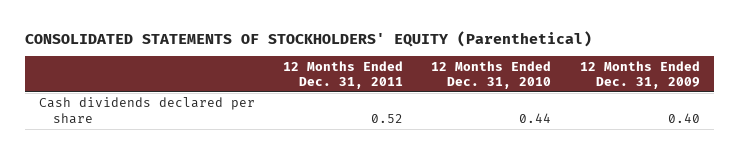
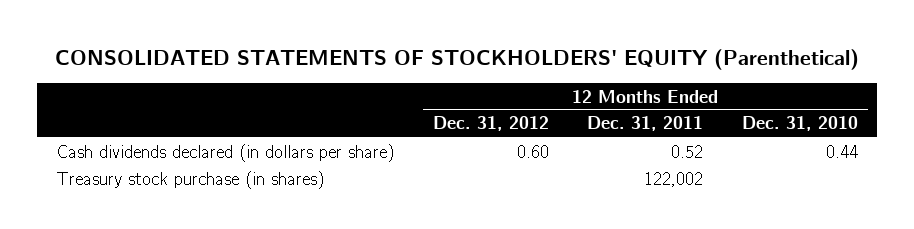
- | 12 Months Ended Dec. 31, 2011 | 12 Months Ended Dec. 31, 2010 | 12 Months Ended Dec. 31, 2009
+ | 12 Months Ended Dec. 31, 2012 | 12 Months Ended Dec. 31, 2011 | 12 Months Ended Dec. 31, 2010
- Cash dividends declared per share | 0.52 | 0.44 | 0.40
+ Cash dividends declared (in dollars per share) | 0.60 | 0.52 | 0.44
+ Treasury stock purchase (in shares) | | 122,002 |

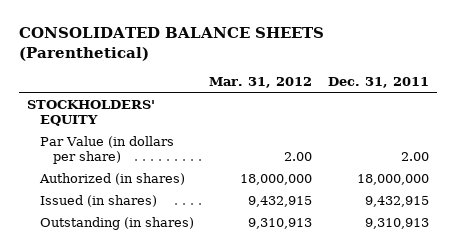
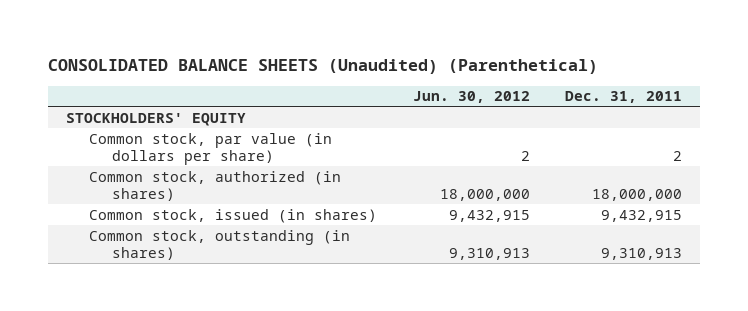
- CONSOLIDATED BALANCE SHEETS (Parenthetical)
+ CONSOLIDATED BALANCE SHEETS (Unaudited) (Parenthetical)
- | Mar. 31, 2012 | Dec. 31, 2011
+ | Jun. 30, 2012 | Dec. 31, 2011
- Par Value (in dollars per share) | 2.00 | 2.00
- Authorized (in shares) | 18,000,000 | 18,000,000
- Issued (in shares) | 9,432,915 | 9,432,915
- Outstanding (in shares) | 9,310,913 | 9,310,913
+ Common stock, par value (in dollars per share) | 2 | 2
+ Common stock, authorized (in shares) | 18,000,000 | 18,000,000
+ Common stock, issued (in shares) | 9,432,915 | 9,432,915
+ Common stock, outstanding (in shares) | 9,310,913 | 9,310,913

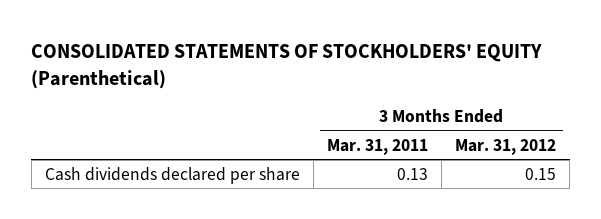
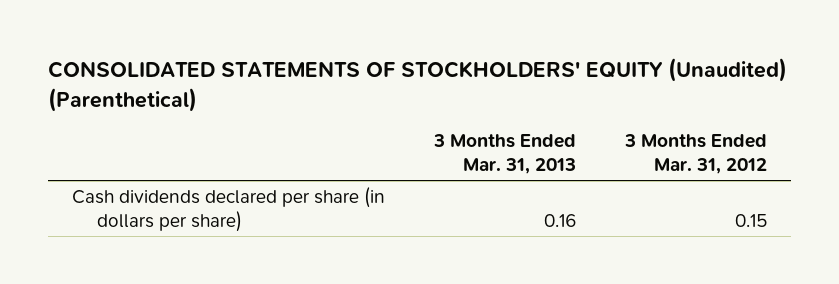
- CONSOLIDATED STATEMENTS OF STOCKHOLDERS' EQUITY (Parenthetical)
+ CONSOLIDATED STATEMENTS OF STOCKHOLDERS' EQUITY (Unaudited) (Parenthetical)
- | 3 Months Ended Mar. 31, 2011 | 3 Months Ended Mar. 31, 2012
+ | 3 Months Ended Mar. 31, 2013 | 3 Months Ended Mar. 31, 2012
- Cash dividends declared per share | 0.13 | 0.15
+ Cash dividends declared per share (in dollars per share) | 0.16 | 0.15

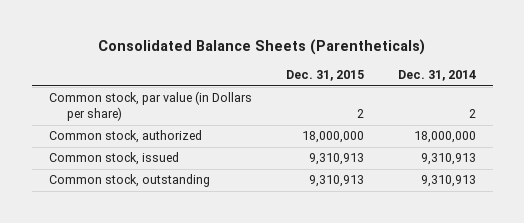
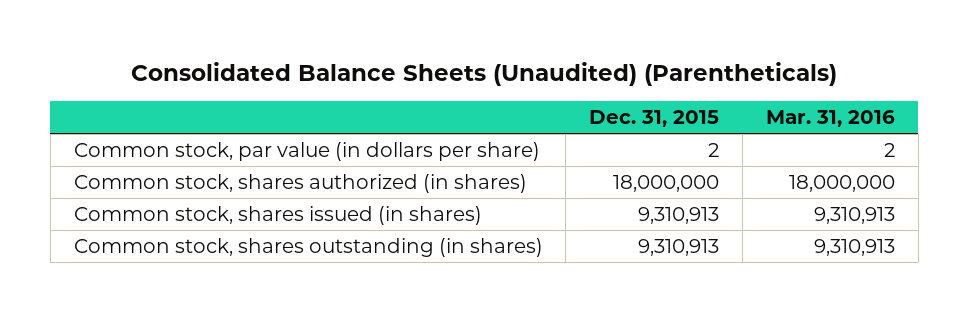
- Consolidated Balance Sheets (Parentheticals)
+ Consolidated Balance Sheets (Unaudited) (Parentheticals)
- | Dec. 31, 2015 | Dec. 31, 2014
+ | Dec. 31, 2015 | Mar. 31, 2016
- Common stock, par value (in Dollars per share) | 2 | 2
- Common stock, authorized | 18,000,000 | 18,000,000
- Common stock, issued | 9,310,913 | 9,310,913
- Common stock, outstanding | 9,310,913 | 9,310,913
+ Common stock, par value (in dollars per share) | 2 | 2
+ Common stock, shares authorized (in shares) | 18,000,000 | 18,000,000
+ Common stock, shares issued (in shares) | 9,310,913 | 9,310,913
+ Common stock, shares outstanding (in shares) | 9,310,913 | 9,310,913

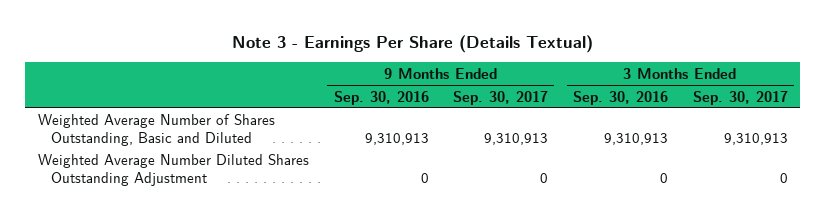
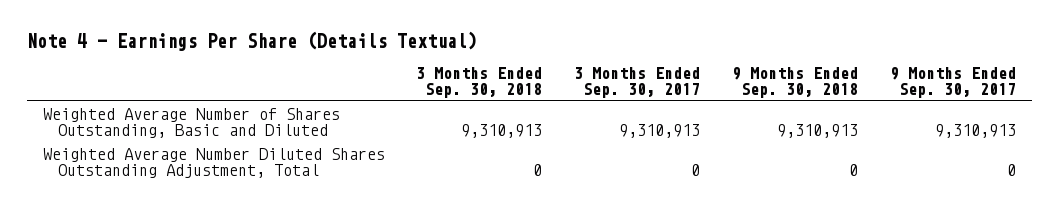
- Note 3 - Earnings Per Share (Details Textual)
+ Note 4 - Earnings Per Share (Details Textual)
- | 9 Months Ended Sep. 30, 2016 | 9 Months Ended Sep. 30, 2017 | 3 Months Ended Sep. 30, 2016 | 3 Months Ended Sep. 30, 2017
+ | 3 Months Ended Sep. 30, 2018 | 3 Months Ended Sep. 30, 2017 | 9 Months Ended Sep. 30, 2018 | 9 Months Ended Sep. 30, 2017
- Weighted Average Number Diluted Shares Outstanding Adjustment | 0 | 0 | 0 | 0
+ Weighted Average Number Diluted Shares Outstanding Adjustment, Total | 0 | 0 | 0 | 0

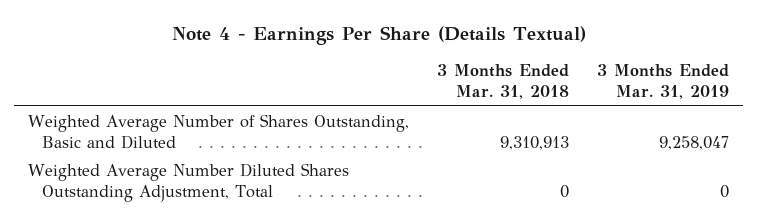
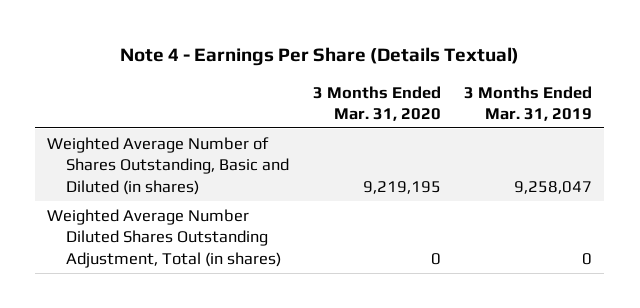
- | 3 Months Ended Mar. 31, 2018 | 3 Months Ended Mar. 31, 2019
+ | 3 Months Ended Mar. 31, 2020 | 3 Months Ended Mar. 31, 2019
- Weighted Average Number of Shares Outstanding, Basic and Diluted | 9,310,913 | 9,258,047
- Weighted Average Number Diluted Shares Outstanding Adjustment, Total | 0 | 0
+ Weighted Average Number of Shares Outstanding, Basic and Diluted (in shares) | 9,219,195 | 9,258,047
+ Weighted Average Number Diluted Shares Outstanding Adjustment, Total (in shares) | 0 | 0

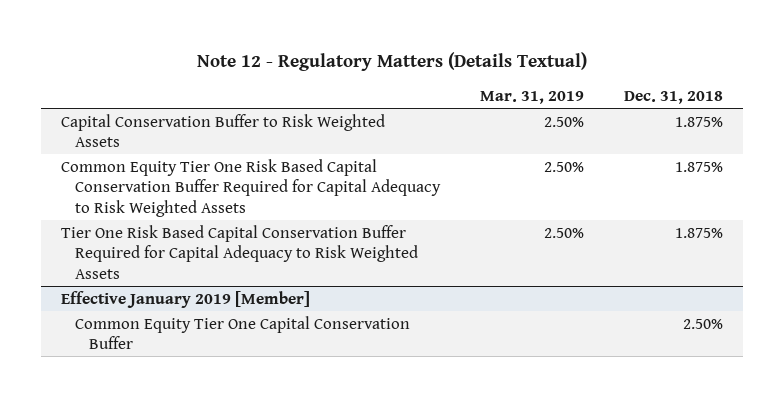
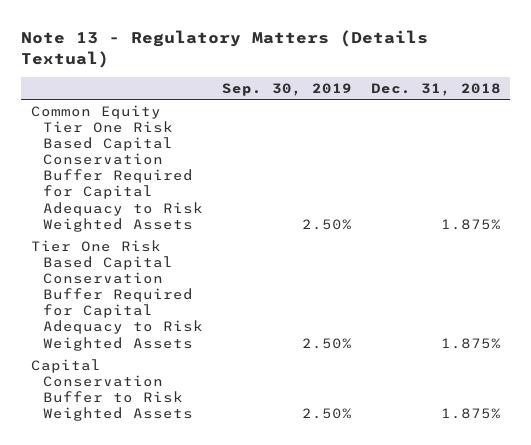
- Note 12 - Regulatory Matters (Details Textual)
+ Note 13 - Regulatory Matters (Details Textual)
- | Mar. 31, 2019 | Dec. 31, 2018
+ | Sep. 30, 2019 | Dec. 31, 2018
- Effective January 2019 [Member]
- Common Equity Tier One Capital Conservation Buffer | | 2.50%
moved down: Capital Conservation Buffer to Risk Weighted Assets | 2.50% | 1.875%

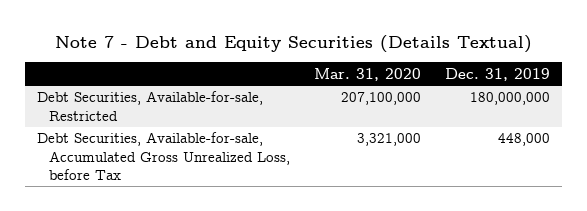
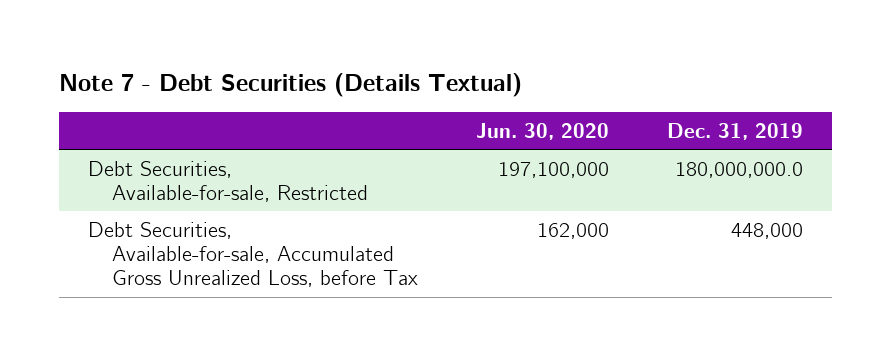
- Note 7 - Debt and Equity Securities (Details Textual)
+ Note 7 - Debt Securities (Details Textual)
- | Mar. 31, 2020 | Dec. 31, 2019
+ | Jun. 30, 2020 | Dec. 31, 2019
- Debt Securities, Available-for-sale, Restricted | 207,100,000 | 180,000,000
+ Debt Securities, Available-for-sale, Restricted | 197,100,000 | 180,000,000.0

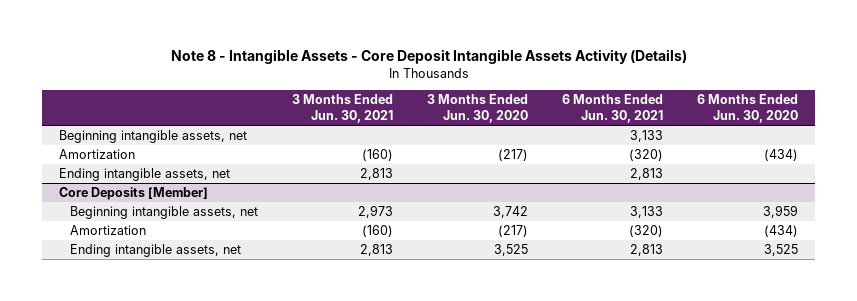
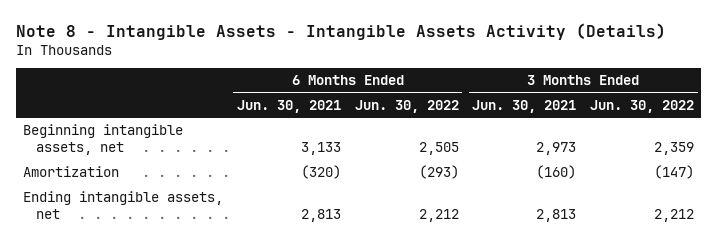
- Note 8 - Intangible Assets - Core Deposit Intangible Assets Activity (Details)
+ Note 8 - Intangible Assets - Intangible Assets Activity (Details)
- | 3 Months Ended Jun. 30, 2021 | 3 Months Ended Jun. 30, 2020 | 6 Months Ended Jun. 30, 2021 | 6 Months Ended Jun. 30, 2020
+ | 6 Months Ended Jun. 30, 2021 | 6 Months Ended Jun. 30, 2022 | 3 Months Ended Jun. 30, 2021 | 3 Months Ended Jun. 30, 2022
- Beginning intangible assets, net | | | 3,133 |
- Amortization | (160) | (217) | (320) | (434)
- Ending intangible assets, net | 2,813 | | 2,813 |
- Core Deposits [Member]

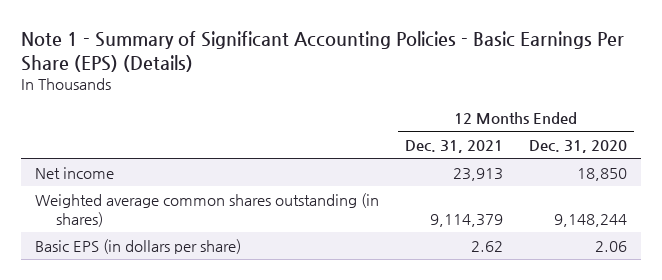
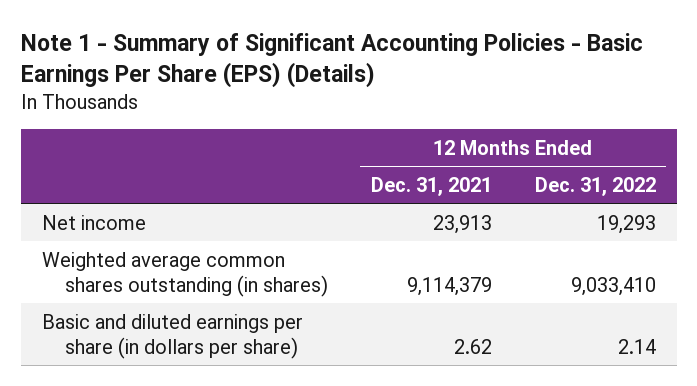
- | 12 Months Ended Dec. 31, 2021 | 12 Months Ended Dec. 31, 2020
+ | 12 Months Ended Dec. 31, 2021 | 12 Months Ended Dec. 31, 2022
- Basic EPS (in dollars per share) | 2.62 | 2.06
+ Basic and diluted earnings per share (in dollars per share) | 2.62 | 2.14

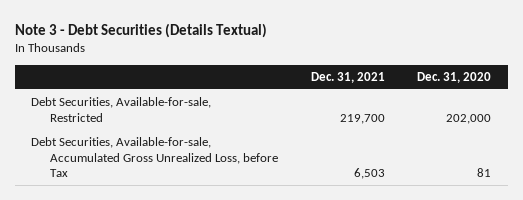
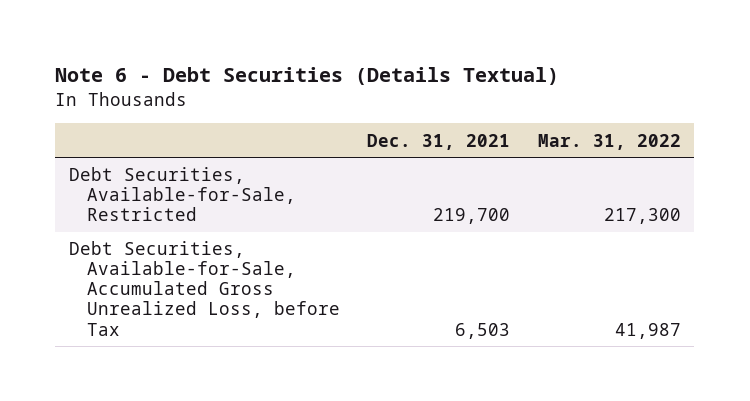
- Note 3 - Debt Securities (Details Textual)
+ Note 6 - Debt Securities (Details Textual)
- | Dec. 31, 2021 | Dec. 31, 2020
+ | Dec. 31, 2021 | Mar. 31, 2022
- Debt Securities, Available-for-sale, Restricted | 219,700 | 202,000
- Debt Securities, Available-for-sale, Accumulated Gross Unrealized Loss, before Tax | 6,503 | 81
+ Debt Securities, Available-for-Sale, Restricted | 219,700 | 217,300
+ Debt Securities, Available-for-Sale, Accumulated Gross Unrealized Loss, before Tax | 6,503 | 41,987

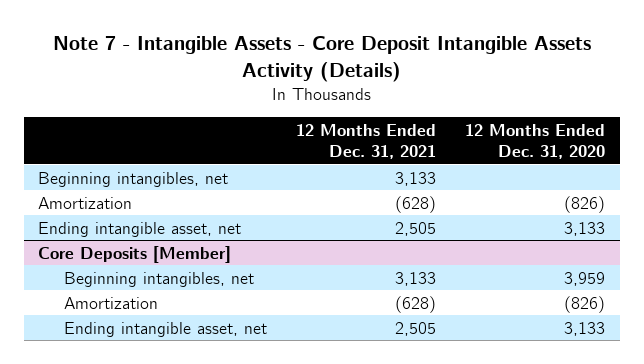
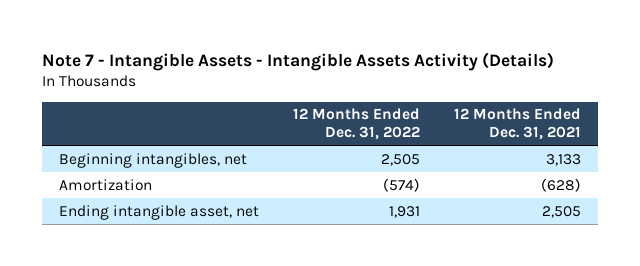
- Note 7 - Intangible Assets - Core Deposit Intangible Assets Activity (Details)
+ Note 7 - Intangible Assets - Intangible Assets Activity (Details)
- | 12 Months Ended Dec. 31, 2021 | 12 Months Ended Dec. 31, 2020
+ | 12 Months Ended Dec. 31, 2022 | 12 Months Ended Dec. 31, 2021
- Core Deposits [Member]
- Beginning intangibles, net | 3,133 | 3,959
- Amortization | (628) | (826)
- Ending intangible asset, net | 2,505 | 3,133

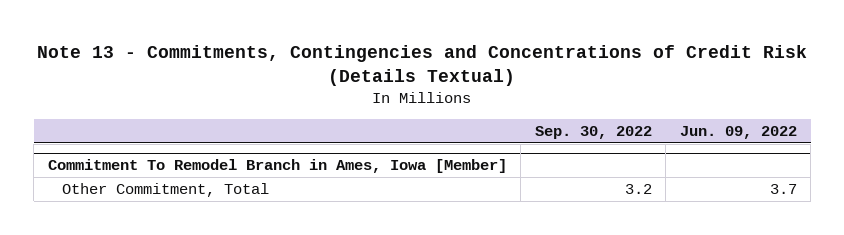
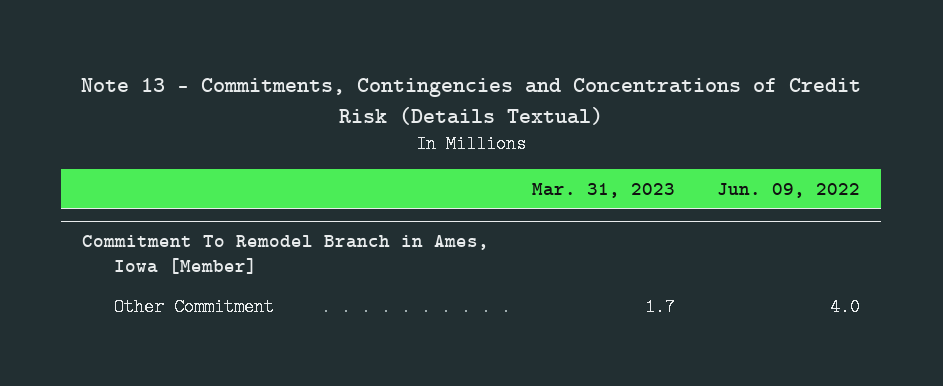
- | Sep. 30, 2022 | Jun. 09, 2022
+ | Mar. 31, 2023 | Jun. 09, 2022
@ Commitment To Remodel Branch in Ames, Iowa [Member]
- Other Commitment, Total | 3.2 | 3.7
+ Other Commitment | 1.7 | 4.0

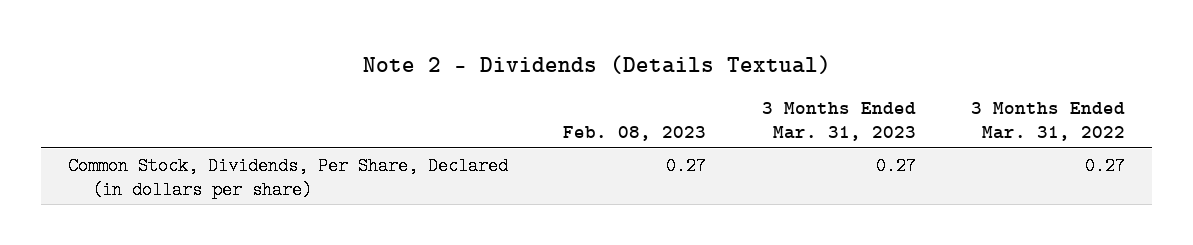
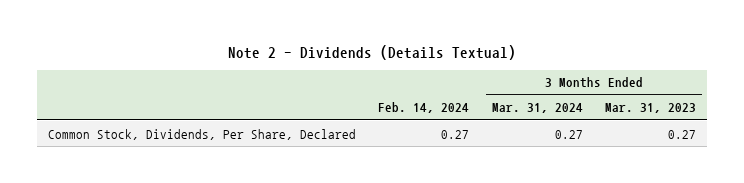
- | Feb. 08, 2023 | 3 Months Ended Mar. 31, 2023 | 3 Months Ended Mar. 31, 2022
+ | Feb. 14, 2024 | 3 Months Ended Mar. 31, 2024 | 3 Months Ended Mar. 31, 2023
- Common Stock, Dividends, Per Share, Declared (in dollars per share) | 0.27 | 0.27 | 0.27
+ Common Stock, Dividends, Per Share, Declared | 0.27 | 0.27 | 0.27

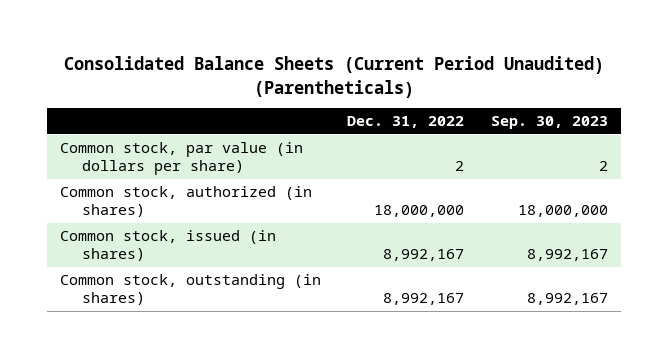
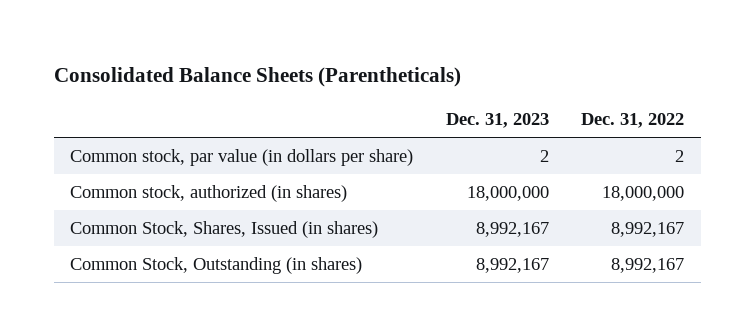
- Consolidated Balance Sheets (Current Period Unaudited) (Parentheticals)
+ Consolidated Balance Sheets (Parentheticals)
- | Dec. 31, 2022 | Sep. 30, 2023
+ | Dec. 31, 2023 | Dec. 31, 2022
- Common stock, issued (in shares) | 8,992,167 | 8,992,167
- Common stock, outstanding (in shares) | 8,992,167 | 8,992,167
+ Common Stock, Shares, Issued (in shares) | 8,992,167 | 8,992,167
+ Common Stock, Outstanding (in shares) | 8,992,167 | 8,992,167

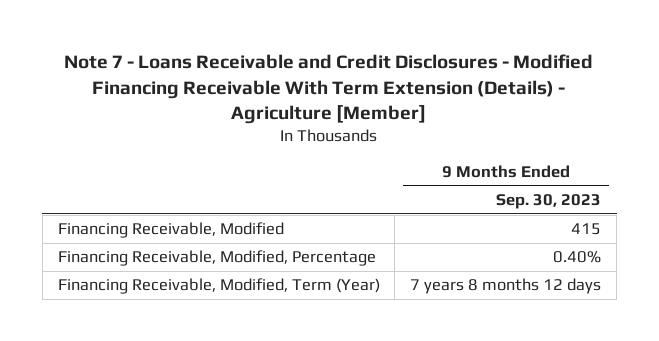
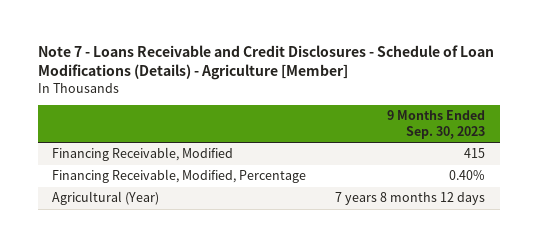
- Note 7 - Loans Receivable and Credit Disclosures - Modified Financing Receivable With Term Extension (Details) - Agriculture [Member]
+ Note 7 - Loans Receivable and Credit Disclosures - Schedule of Loan Modifications (Details) - Agriculture [Member]
- Financing Receivable, Modified, Term (Year) | 7 years 8 months 12 days
+ Agricultural (Year) | 7 years 8 months 12 days

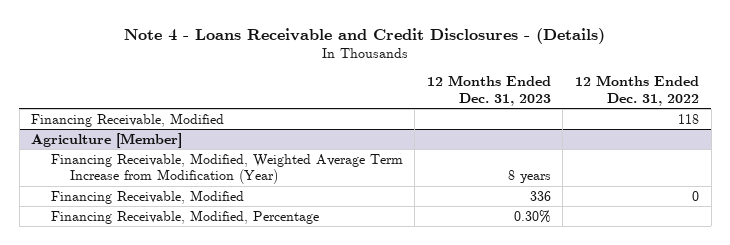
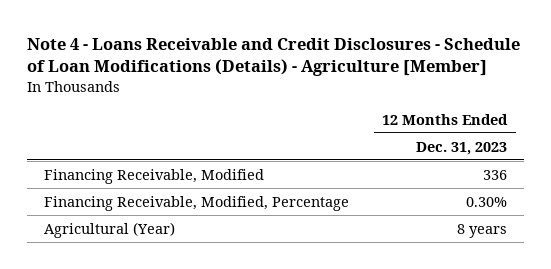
- Note 4 - Loans Receivable and Credit Disclosures - (Details)
+ Note 4 - Loans Receivable and Credit Disclosures - Schedule of Loan Modifications (Details) - Agriculture [Member]
- | 12 Months Ended Dec. 31, 2023 | 12 Months Ended Dec. 31, 2022
+ | 12 Months Ended Dec. 31, 2023
- Financing Receivable, Modified | | 118
- Agriculture [Member]
- Financing Receivable, Modified, Weighted Average Term Increase from Modification (Year) | 8 years |
+ Agricultural (Year) | 8 years

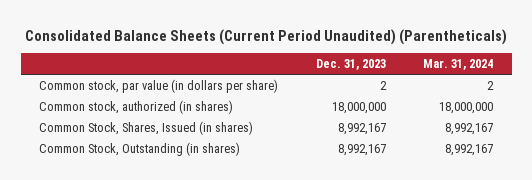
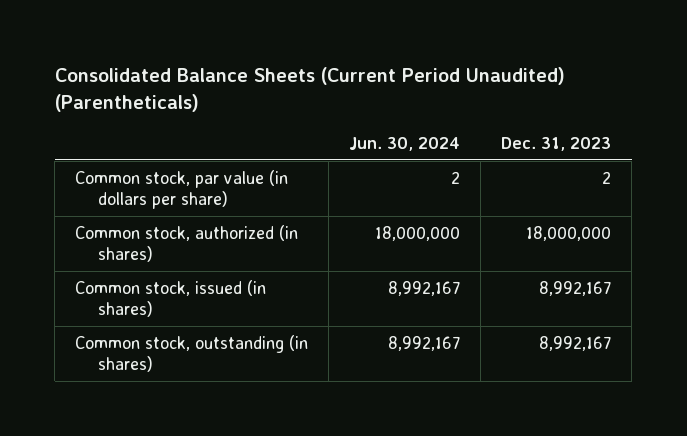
- | Dec. 31, 2023 | Mar. 31, 2024
+ | Jun. 30, 2024 | Dec. 31, 2023
- Common Stock, Shares, Issued (in shares) | 8,992,167 | 8,992,167
- Common Stock, Outstanding (in shares) | 8,992,167 | 8,992,167
+ Common stock, issued (in shares) | 8,992,167 | 8,992,167
+ Common stock, outstanding (in shares) | 8,992,167 | 8,992,167

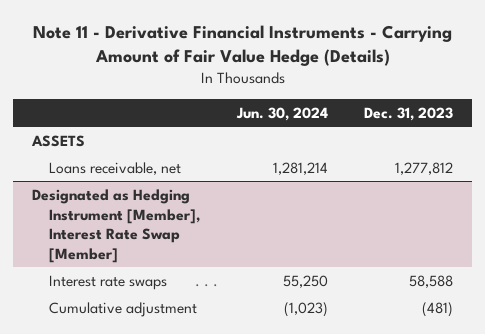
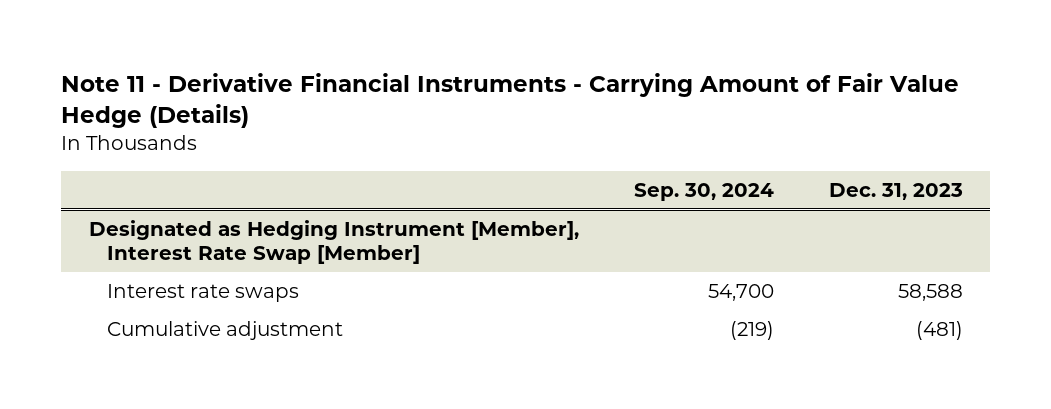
- | Jun. 30, 2024 | Dec. 31, 2023
+ | Sep. 30, 2024 | Dec. 31, 2023
- ASSETS
- Loans receivable, net | 1,281,214 | 1,277,812

